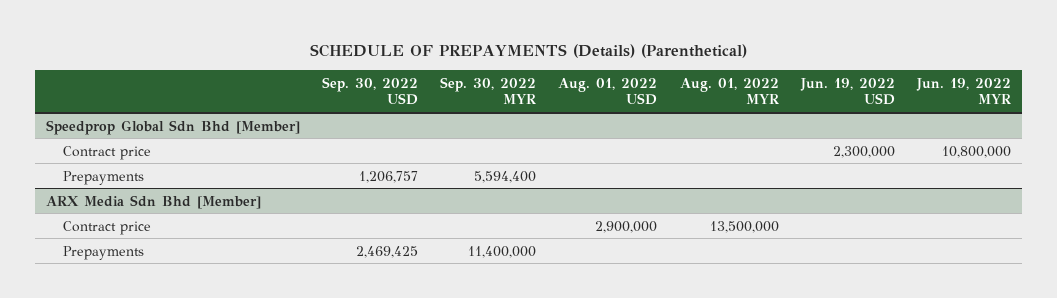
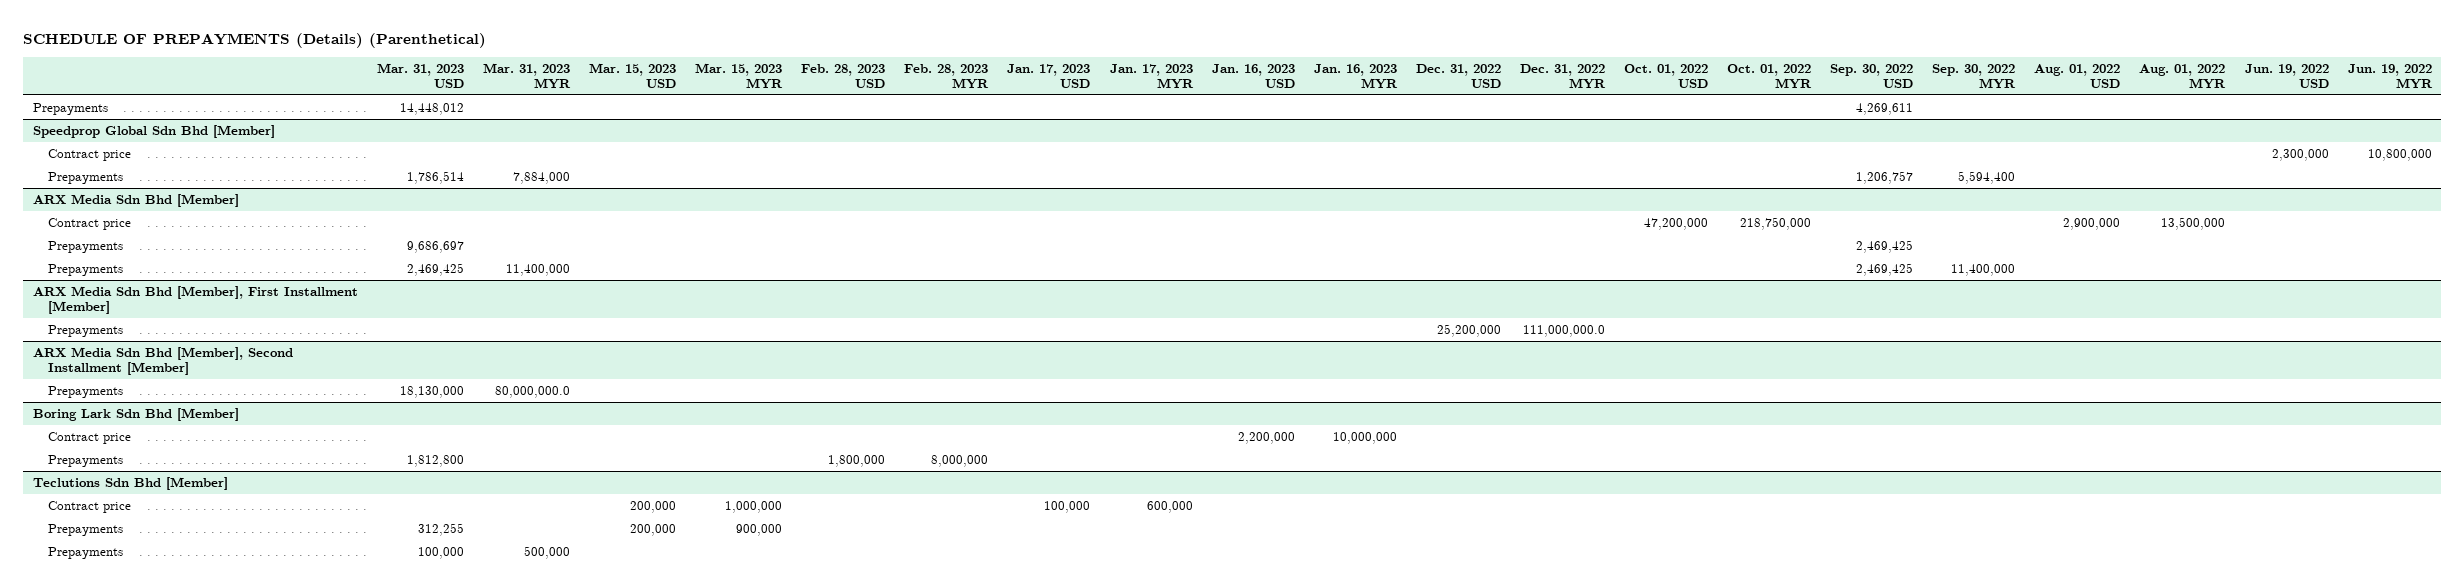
- | Sep. 30, 2022 USD | Sep. 30, 2022 MYR | Aug. 01, 2022 USD | Aug. 01, 2022 MYR | Jun. 19, 2022 USD | Jun. 19, 2022 MYR
+ | Mar. 31, 2023 USD | Mar. 31, 2023 MYR | Mar. 15, 2023 USD | Mar. 15, 2023 MYR | Feb. 28, 2023 USD | Feb. 28, 2023 MYR | Jan. 17, 2023 USD | Jan. 17, 2023 MYR | Jan. 16, 2023 USD | Jan. 16, 2023 MYR | Dec. 31, 2022 USD | Dec. 31, 2022 MYR | Oct. 01, 2022 USD | Oct. 01, 2022 MYR | Sep. 30, 2022 USD | Sep. 30, 2022 MYR | Aug. 01, 2022 USD | Aug. 01, 2022 MYR | Jun. 19, 2022 USD | Jun. 19, 2022 MYR
+ Prepayments | 14,448,012 | | | | | | | | | | | | | | 4,269,611 | | | | |
@ ARX Media Sdn Bhd [Member]
+ Prepayments | 9,686,697 | | | | | | | | | | | | | | 2,469,425 | | | | |
+ ARX Media Sdn Bhd [Member], First Installment [Member]
+ Prepayments | | | | | | | | | | | 25,200,000 | 111,000,000.0 | | | | | | | |
+ ARX Media Sdn Bhd [Member], Second Installment [Member]
+ Prepayments | 18,130,000 | 80,000,000.0 | | | | | | | | | | | | | | | | | |
+ Boring Lark Sdn Bhd [Member]
+ Contract price | | | | | | | | | 2,200,000 | 10,000,000 | | | | | | | | | |
+ Prepayments | 1,812,800 | | | | 1,800,000 | 8,000,000 | | | | | | | | | | | | | |
+ Teclutions Sdn Bhd [Member]
+ Contract price | | | 200,000 | 1,000,000 | | | 100,000 | 600,000 | | | | | | | | | | | |
+ Prepayments | 312,255 | | 200,000 | 900,000 | | | | | | | | | | | | | | | |
+ Prepayments | 100,000 | 500,000 | | | | | | | | | | | | | | | | | |

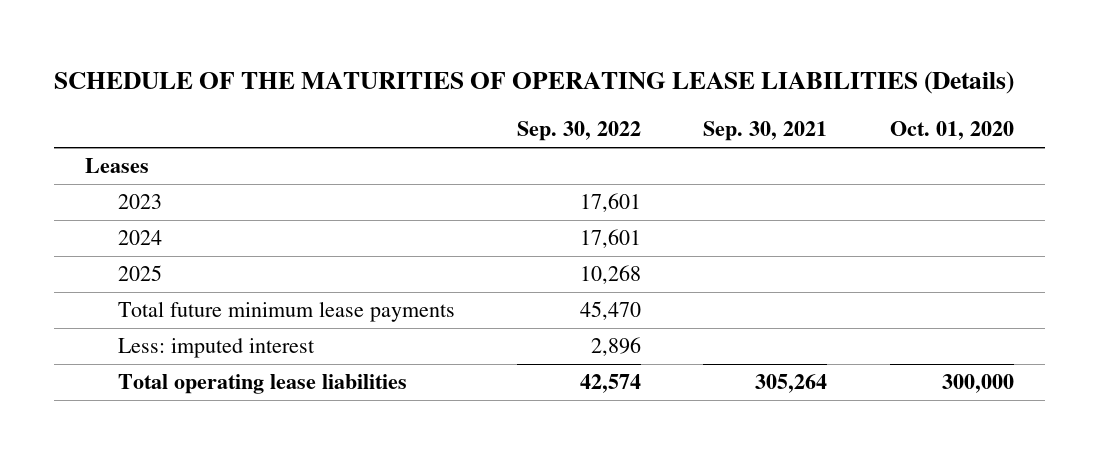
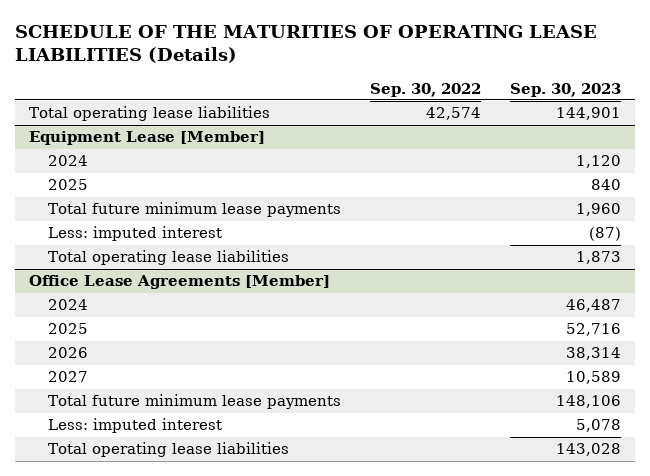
- | Sep. 30, 2022 | Sep. 30, 2021 | Oct. 01, 2020
+ | Sep. 30, 2022 | Sep. 30, 2023
- Leases
- 2023 | 17,601 | |
- 2024 | 17,601 | |
- 2025 | 10,268 | |
- Total future minimum lease payments | 45,470 | |
- Less: imputed interest | 2,896 | |
+ Equipment Lease [Member]
+ 2024 | | 1,120
+ 2025 | | 840
+ Total future minimum lease payments | | 1,960
+ Less: imputed interest | | (87)
+ Total operating lease liabilities | | 1,873
+ Office Lease Agreements [Member]
+ 2024 | | 46,487
+ 2025 | | 52,716
+ 2026 | | 38,314
+ 2027 | | 10,589
+ Total future minimum lease payments | | 148,106
+ Less: imputed interest | | 5,078
+ Total operating lease liabilities | | 143,028

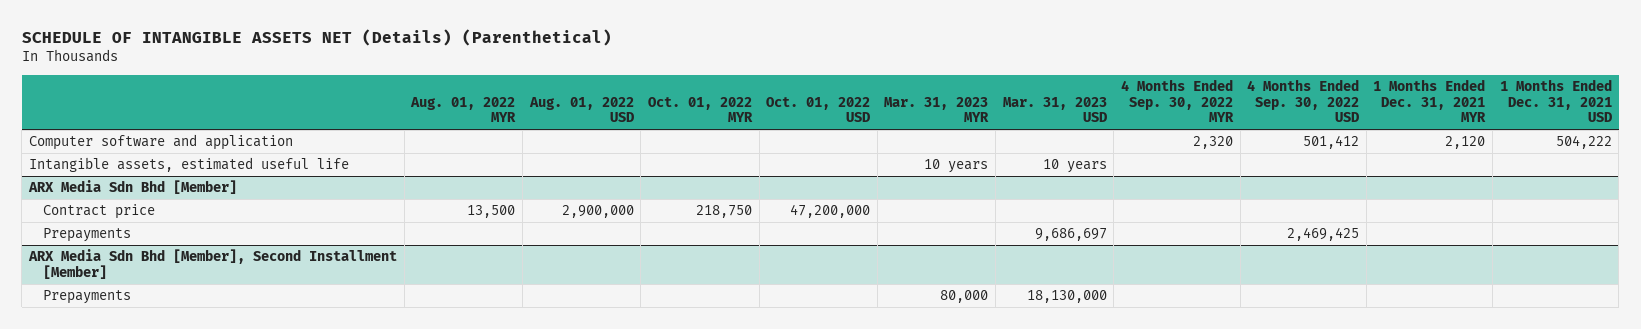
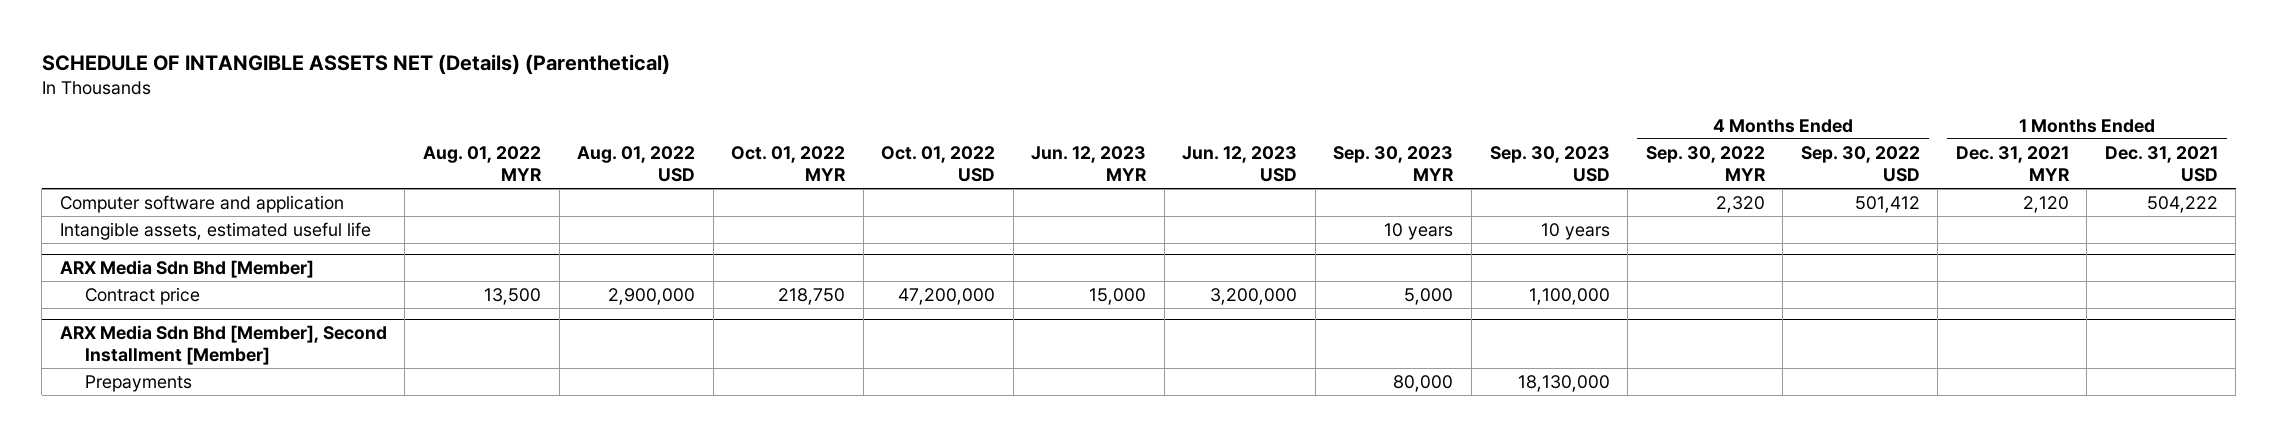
- | Aug. 01, 2022 MYR | Aug. 01, 2022 USD | Oct. 01, 2022 MYR | Oct. 01, 2022 USD | Mar. 31, 2023 MYR | Mar. 31, 2023 USD | 4 Months Ended Sep. 30, 2022 MYR | 4 Months Ended Sep. 30, 2022 USD | 1 Months Ended Dec. 31, 2021 MYR | 1 Months Ended Dec. 31, 2021 USD
+ | Aug. 01, 2022 MYR | Aug. 01, 2022 USD | Oct. 01, 2022 MYR | Oct. 01, 2022 USD | Jun. 12, 2023 MYR | Jun. 12, 2023 USD | Sep. 30, 2023 MYR | Sep. 30, 2023 USD | 4 Months Ended Sep. 30, 2022 MYR | 4 Months Ended Sep. 30, 2022 USD | 1 Months Ended Dec. 31, 2021 MYR | 1 Months Ended Dec. 31, 2021 USD
@ ARX Media Sdn Bhd [Member]
- Prepayments | | | | | | 9,686,697 | | 2,469,425 | |

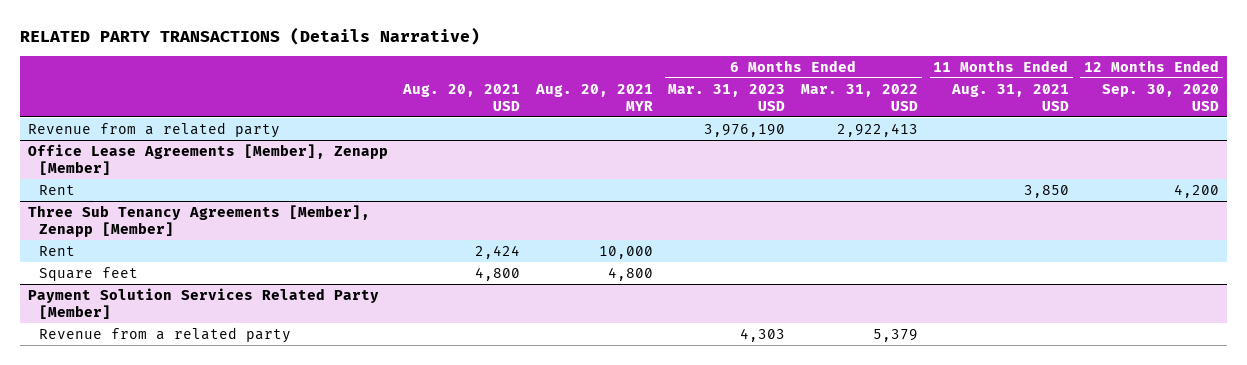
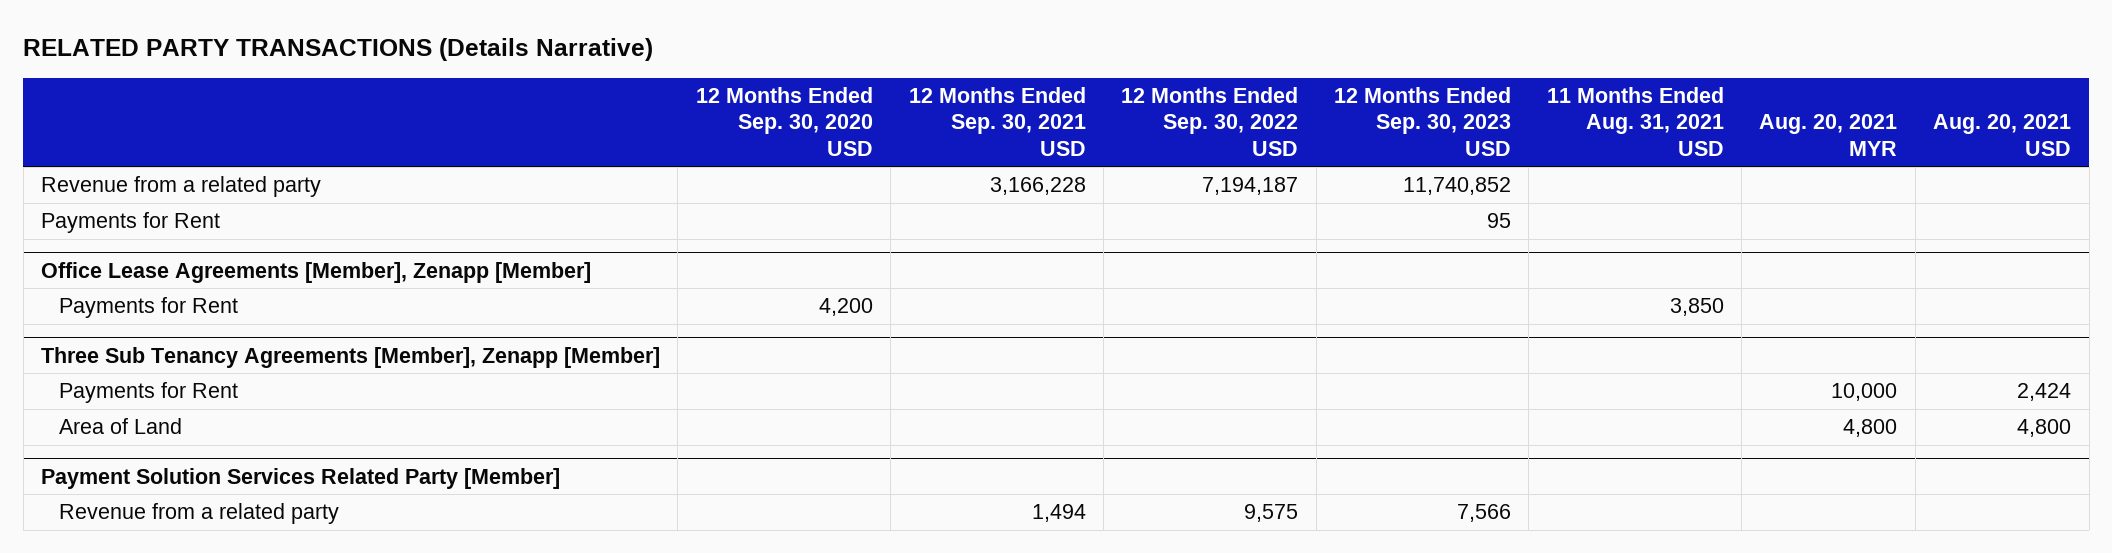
- | Aug. 20, 2021 USD | Aug. 20, 2021 MYR | 6 Months Ended Mar. 31, 2023 USD | 6 Months Ended Mar. 31, 2022 USD | 11 Months Ended Aug. 31, 2021 USD | 12 Months Ended Sep. 30, 2020 USD
+ | 12 Months Ended Sep. 30, 2020 USD | 12 Months Ended Sep. 30, 2021 USD | 12 Months Ended Sep. 30, 2022 USD | 12 Months Ended Sep. 30, 2023 USD | 11 Months Ended Aug. 31, 2021 USD | Aug. 20, 2021 MYR | Aug. 20, 2021 USD
+ Payments for Rent | | | | 95 | | |
@ Office Lease Agreements [Member], Zenapp [Member]
- Rent | | | | | 3,850 | 4,200
+ Payments for Rent | 4,200 | | | | 3,850 | |
@ Three Sub Tenancy Agreements [Member], Zenapp [Member]
- Rent | 2,424 | 10,000 | | | |
- Square feet | 4,800 | 4,800 | | | |
+ Payments for Rent | | | | | | 10,000 | 2,424
+ Area of Land | | | | | | 4,800 | 4,800

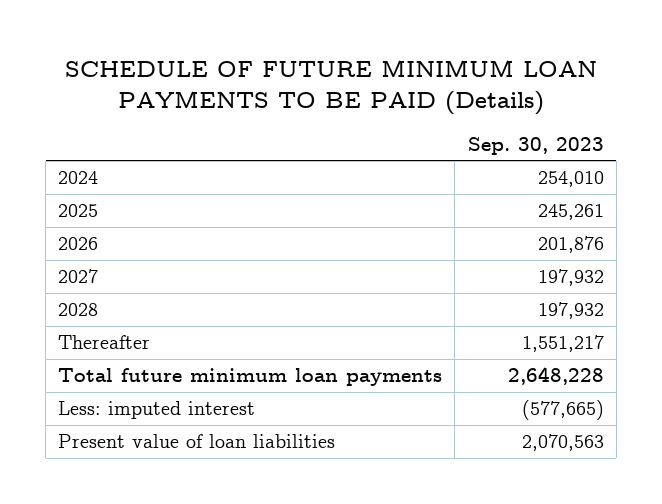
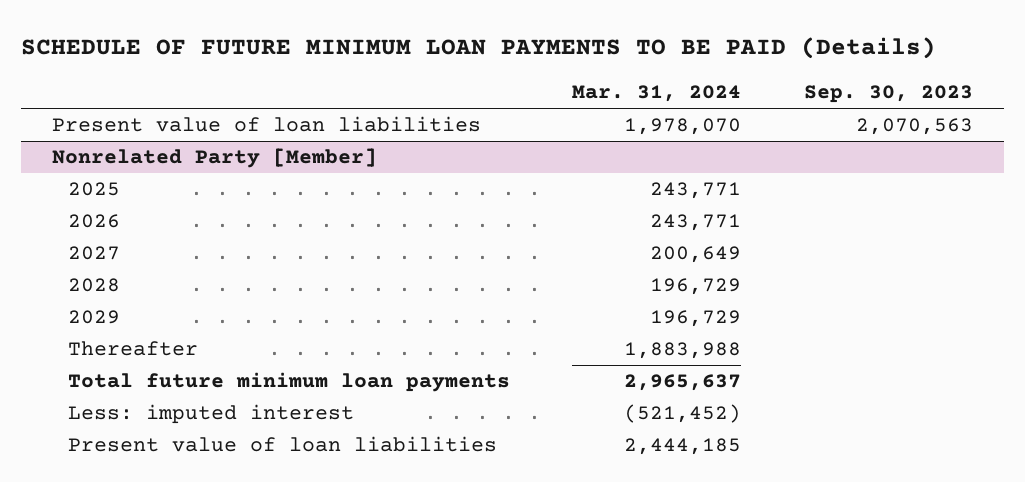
- | Sep. 30, 2023
+ | Mar. 31, 2024 | Sep. 30, 2023
- 2024 | 254,010
- 2025 | 245,261
- 2026 | 201,876
- 2027 | 197,932
- 2028 | 197,932
- Thereafter | 1,551,217
- Total future minimum loan payments | 2,648,228
- Less: imputed interest | (577,665)
+ Nonrelated Party [Member]
+ 2025 | 243,771 |
+ 2026 | 243,771 |
+ 2027 | 200,649 |
+ 2028 | 196,729 |
+ 2029 | 196,729 |
+ Thereafter | 1,883,988 |
+ Total future minimum loan payments | 2,965,637 |
+ Less: imputed interest | (521,452) |
+ Present value of loan liabilities | 2,444,185 |

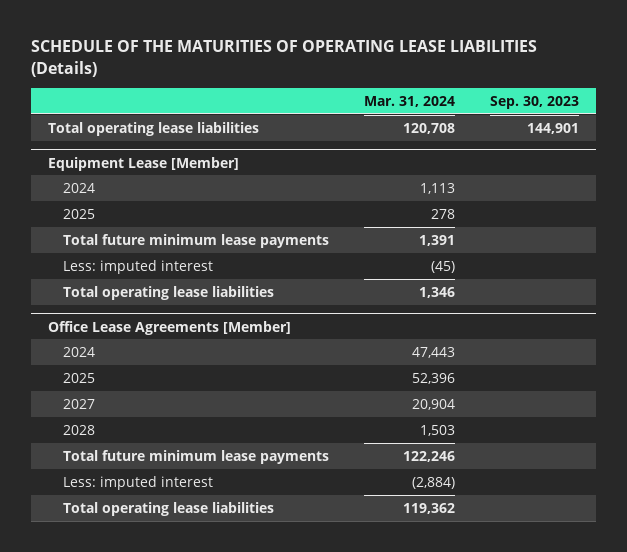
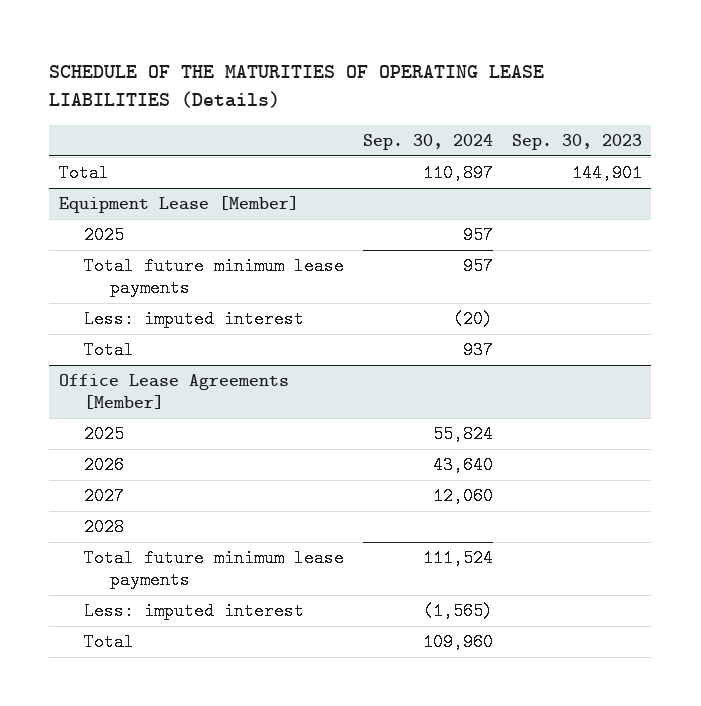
- | Mar. 31, 2024 | Sep. 30, 2023
+ | Sep. 30, 2024 | Sep. 30, 2023
- Total operating lease liabilities | 120,708 | 144,901
+ Total | 110,897 | 144,901
@ Equipment Lease [Member]
- 2024 | 1,113 |
- Total operating lease liabilities | 1,346 |
+ Total | 937 |
@ Office Lease Agreements [Member]
- 2024 | 47,443 |
+ 2026 | 43,640 |
- Total operating lease liabilities | 119,362 |
+ Total | 109,960 |

